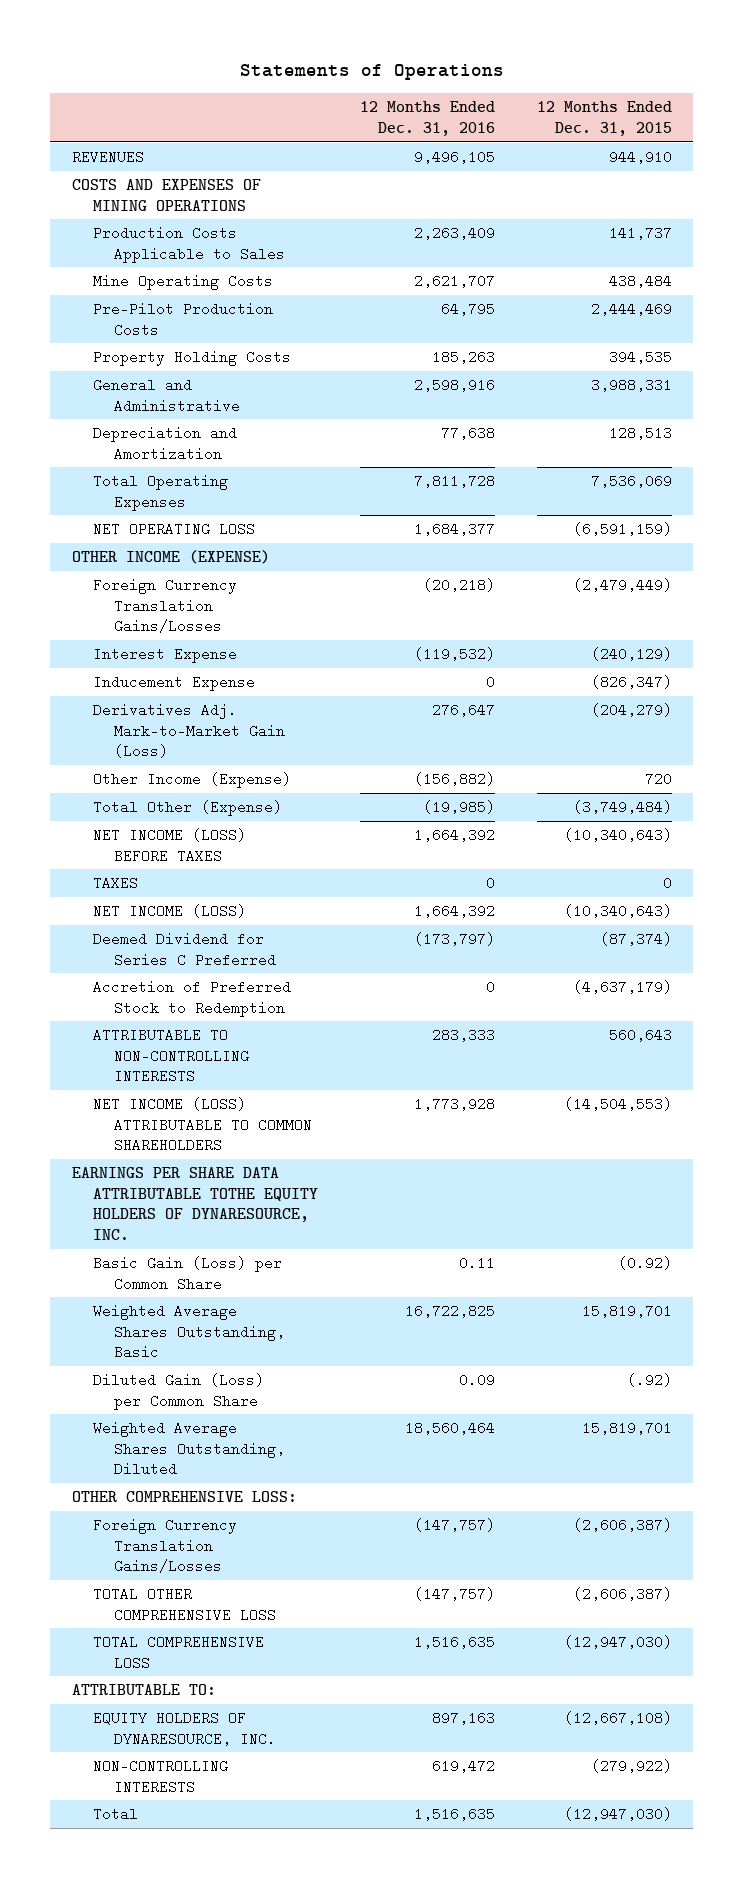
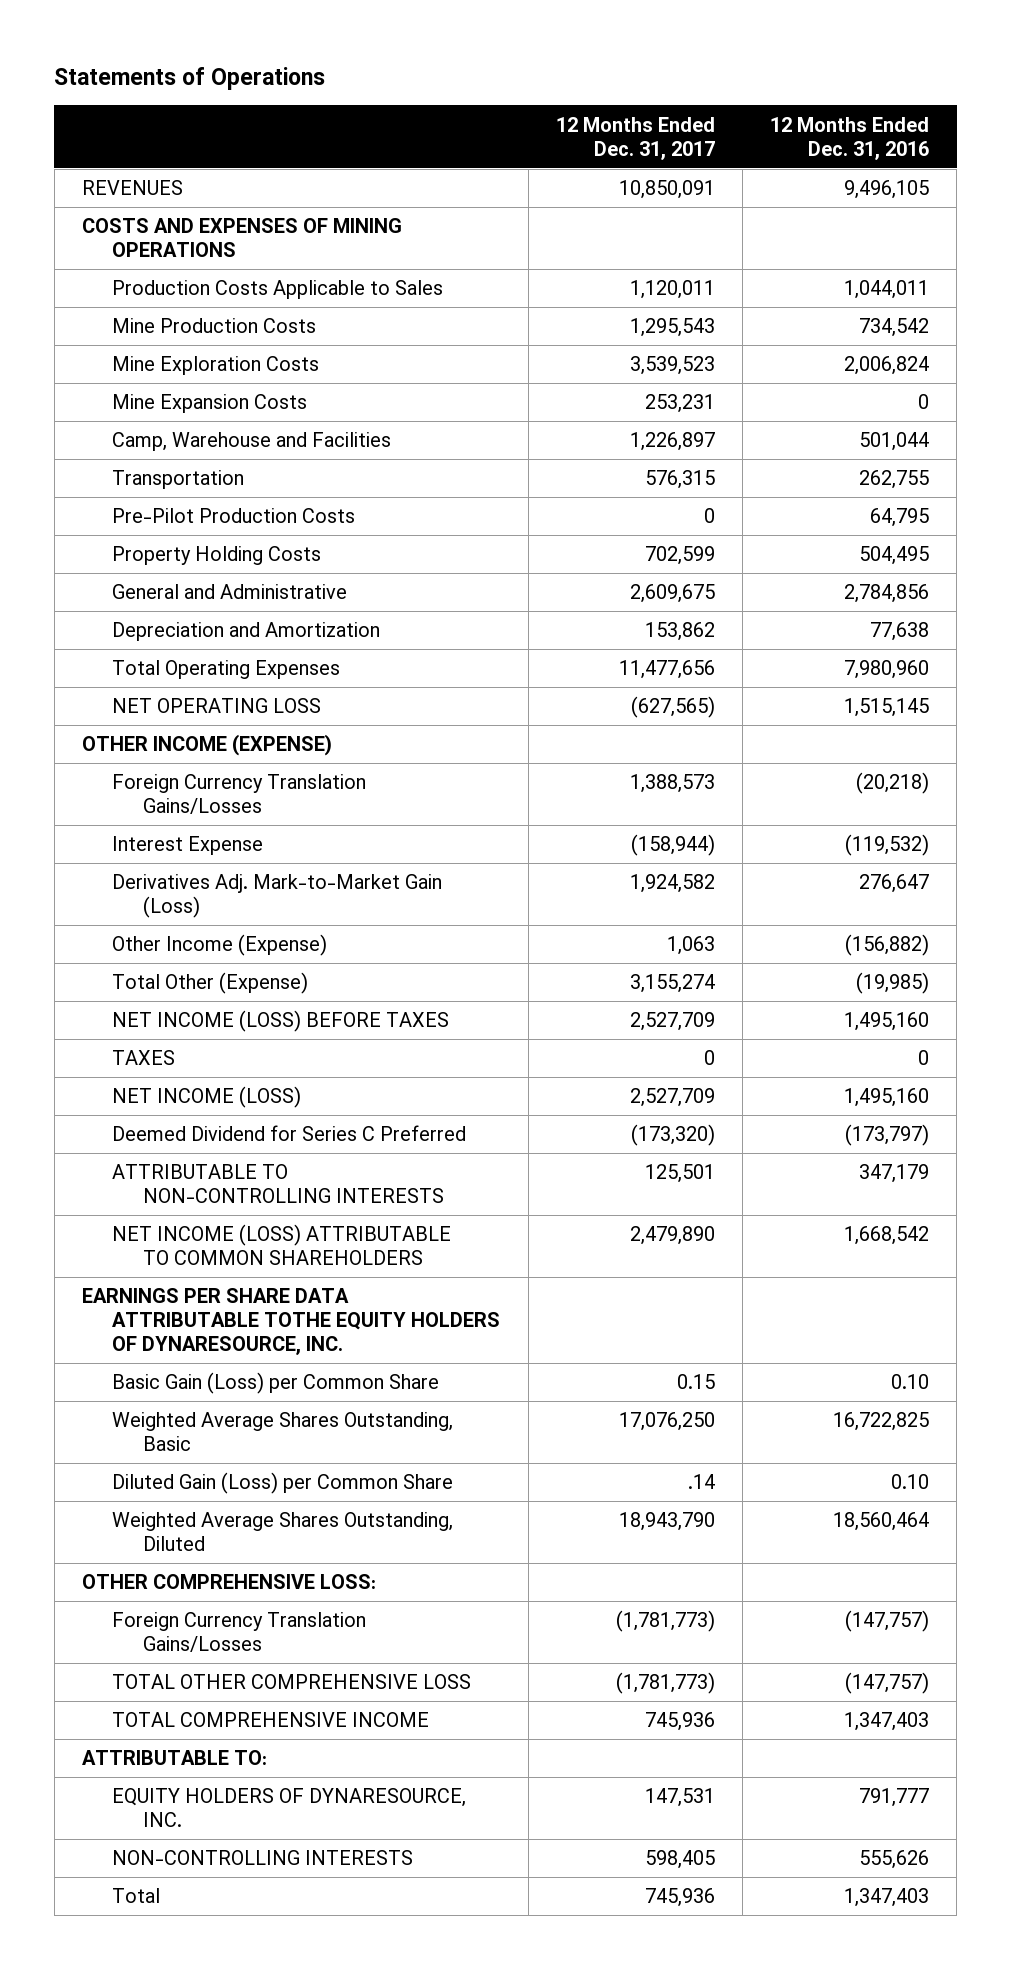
- | 12 Months Ended Dec. 31, 2016 | 12 Months Ended Dec. 31, 2015
+ | 12 Months Ended Dec. 31, 2017 | 12 Months Ended Dec. 31, 2016
- Production Costs Applicable to Sales | 2,263,409 | 141,737
- Mine Operating Costs | 2,621,707 | 438,484
+ Production Costs Applicable to Sales | 1,120,011 | 1,044,011
+ Mine Production Costs | 1,295,543 | 734,542
+ Mine Exploration Costs | 3,539,523 | 2,006,824
+ Mine Expansion Costs | 253,231 | 0
+ Camp, Warehouse and Facilities | 1,226,897 | 501,044
+ Transportation | 576,315 | 262,755
- Property Holding Costs | 185,263 | 394,535
- General and Administrative | 2,598,916 | 3,988,331
+ Property Holding Costs | 702,599 | 504,495
+ General and Administrative | 2,609,675 | 2,784,856
- Total Operating Expenses | 7,811,728 | 7,536,069
- NET OPERATING LOSS | 1,684,377 | (6,591,159)
+ Total Operating Expenses | 11,477,656 | 7,980,960
+ NET OPERATING LOSS | (627,565) | 1,515,145
- Inducement Expense | 0 | (826,347)
- NET INCOME (LOSS) BEFORE TAXES | 1,664,392 | (10,340,643)
+ NET INCOME (LOSS) BEFORE TAXES | 2,527,709 | 1,495,160
- NET INCOME (LOSS) | 1,664,392 | (10,340,643)
+ NET INCOME (LOSS) | 2,527,709 | 1,495,160
- Accretion of Preferred Stock to Redemption | 0 | (4,637,179)
- ATTRIBUTABLE TO NON-CONTROLLING INTERESTS | 283,333 | 560,643
- NET INCOME (LOSS) ATTRIBUTABLE TO COMMON SHAREHOLDERS | 1,773,928 | (14,504,553)
+ ATTRIBUTABLE TO NON-CONTROLLING INTERESTS | 125,501 | 347,179
+ NET INCOME (LOSS) ATTRIBUTABLE TO COMMON SHAREHOLDERS | 2,479,890 | 1,668,542
- Basic Gain (Loss) per Common Share | 0.11 | (0.92)
+ Basic Gain (Loss) per Common Share | 0.15 | 0.10
- Diluted Gain (Loss) per Common Share | 0.09 | (.92)
+ Diluted Gain (Loss) per Common Share | .14 | 0.10
- TOTAL COMPREHENSIVE LOSS | 1,516,635 | (12,947,030)
+ TOTAL COMPREHENSIVE INCOME | 745,936 | 1,347,403
- EQUITY HOLDERS OF DYNARESOURCE, INC. | 897,163 | (12,667,108)
- NON-CONTROLLING INTERESTS | 619,472 | (279,922)
- Total | 1,516,635 | (12,947,030)
+ EQUITY HOLDERS OF DYNARESOURCE, INC. | 147,531 | 791,777
+ NON-CONTROLLING INTERESTS | 598,405 | 555,626
+ Total | 745,936 | 1,347,403

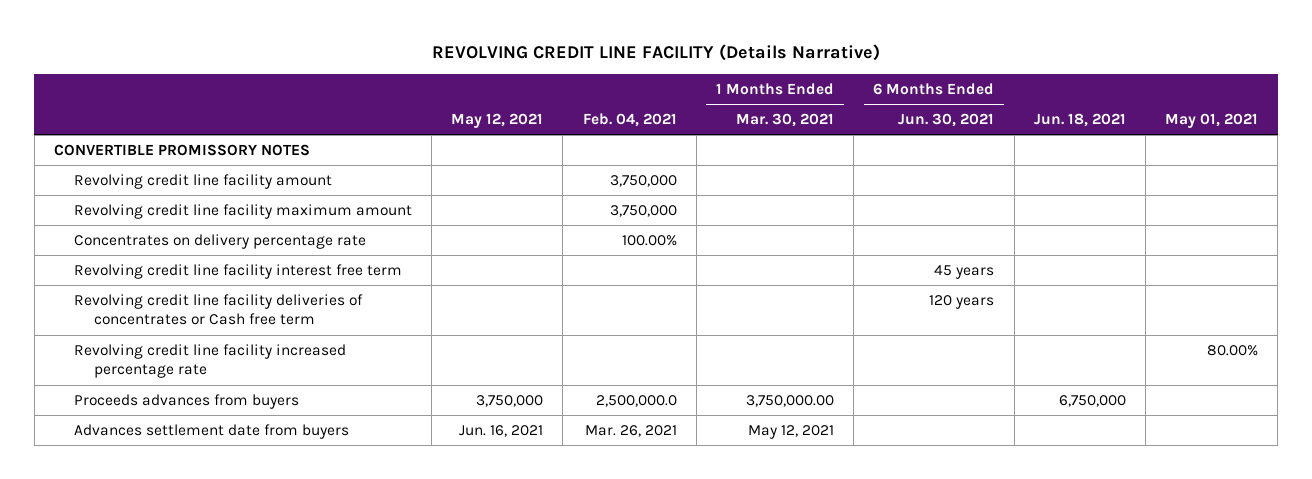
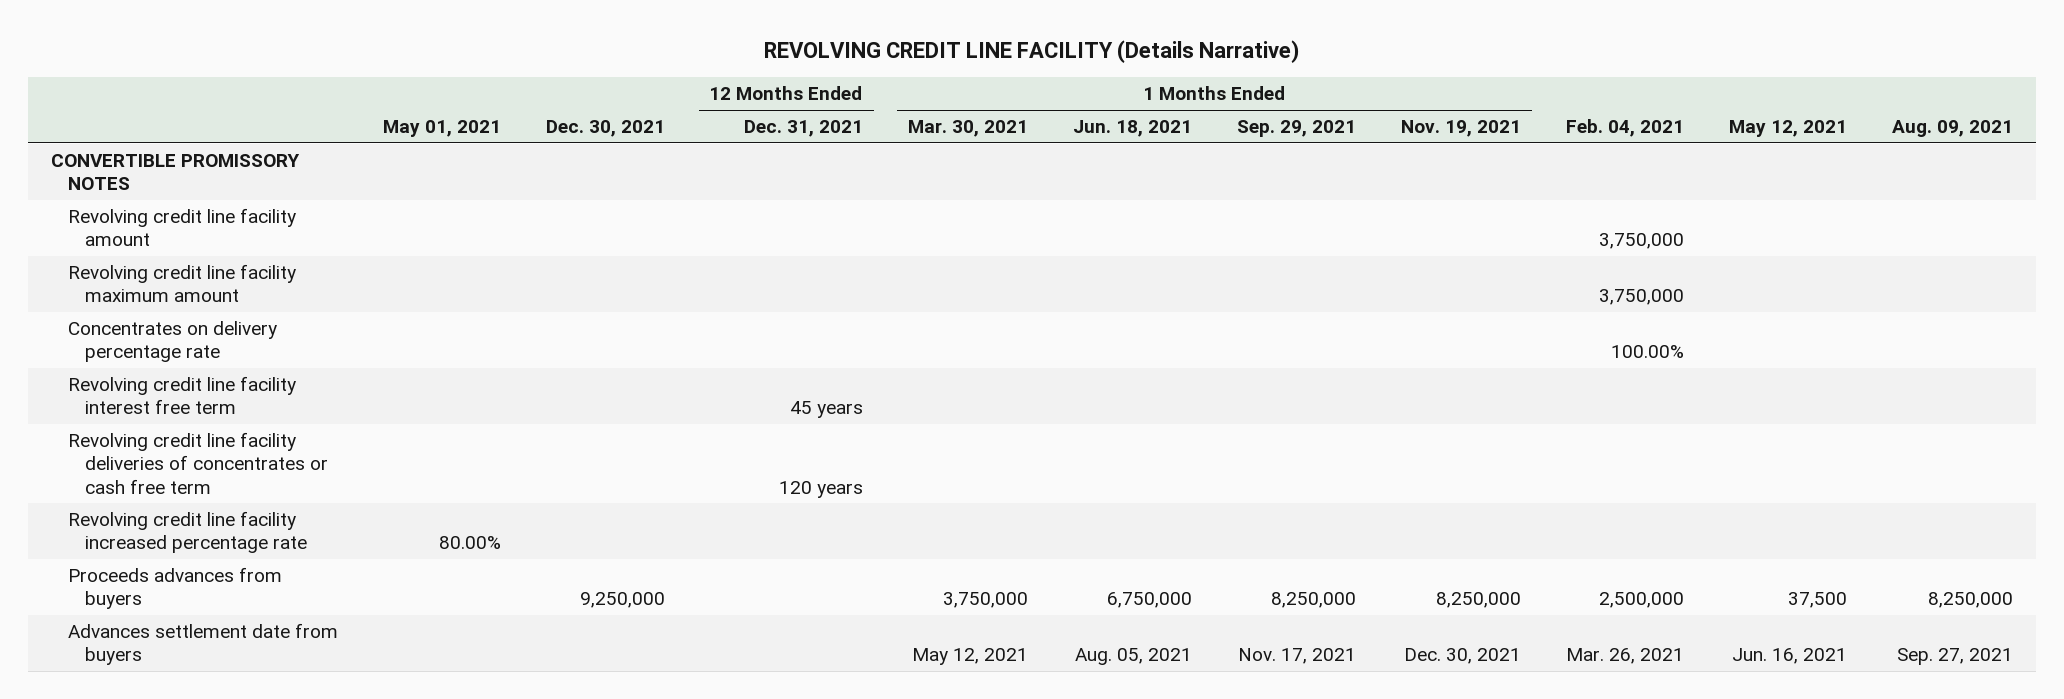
- | May 12, 2021 | Feb. 04, 2021 | 1 Months Ended Mar. 30, 2021 | 6 Months Ended Jun. 30, 2021 | Jun. 18, 2021 | May 01, 2021
+ | May 01, 2021 | Dec. 30, 2021 | 12 Months Ended Dec. 31, 2021 | 1 Months Ended Mar. 30, 2021 | 1 Months Ended Jun. 18, 2021 | 1 Months Ended Sep. 29, 2021 | 1 Months Ended Nov. 19, 2021 | Feb. 04, 2021 | May 12, 2021 | Aug. 09, 2021
- Revolving credit line facility deliveries of concentrates or Cash free term | | | | 120 years | |
+ Revolving credit line facility deliveries of concentrates or cash free term | | | 120 years | | | | | | |
- Proceeds advances from buyers | 3,750,000 | 2,500,000.0 | 3,750,000.00 | | 6,750,000 |
+ Proceeds advances from buyers | | 9,250,000 | | 3,750,000 | 6,750,000 | 8,250,000 | 8,250,000 | 2,500,000 | 37,500 | 8,250,000

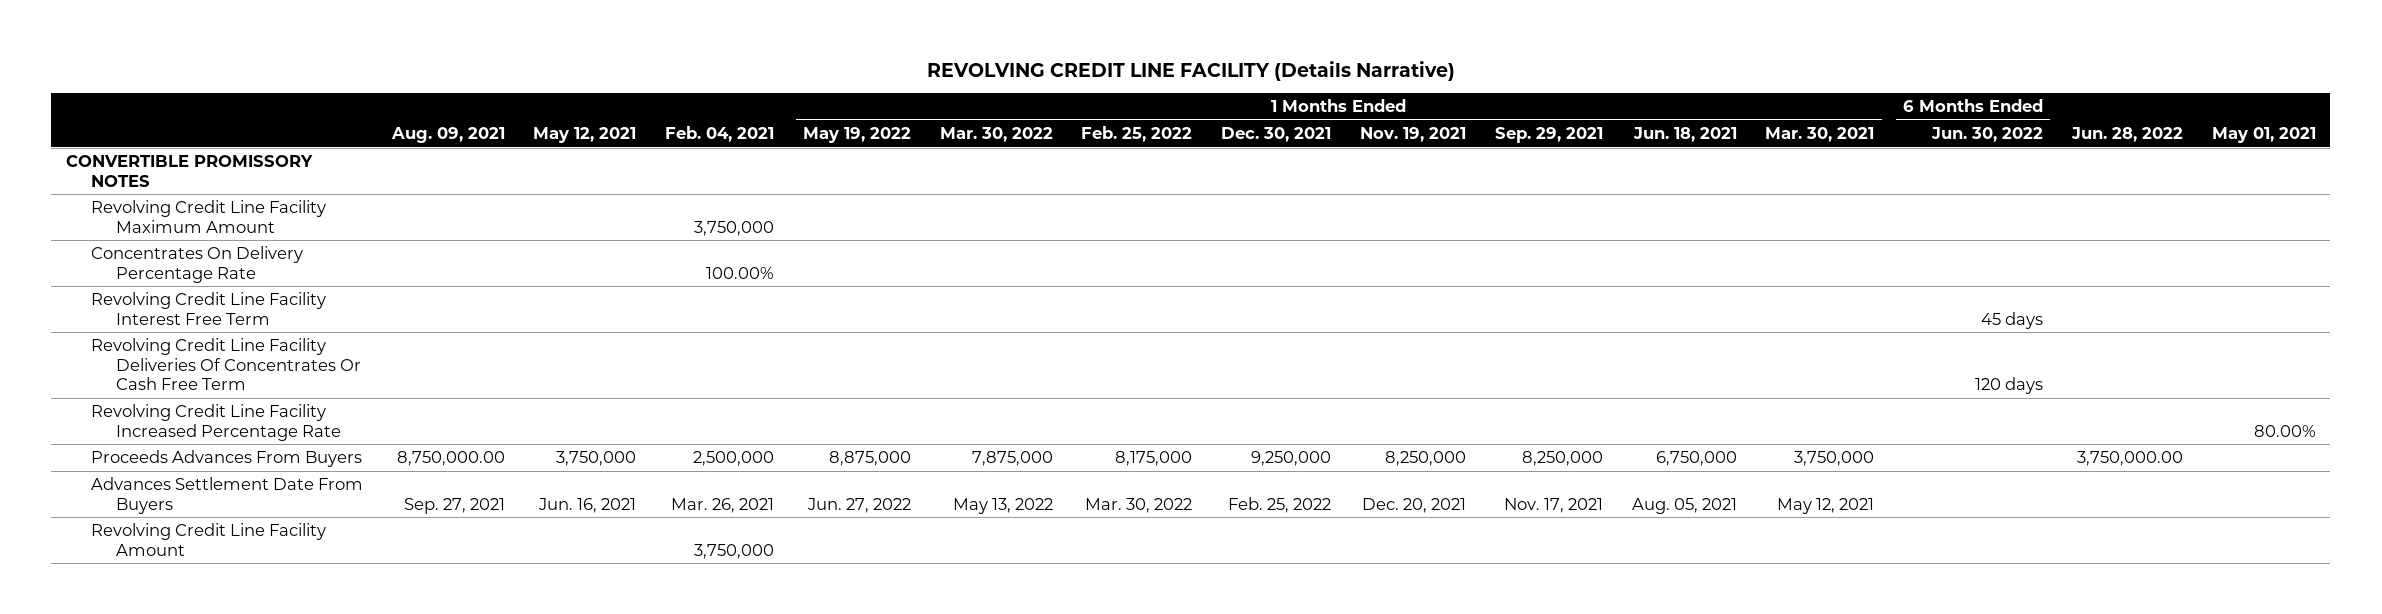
- | May 01, 2021 | Dec. 30, 2021 | 12 Months Ended Dec. 31, 2021 | 1 Months Ended Mar. 30, 2021 | 1 Months Ended Jun. 18, 2021 | 1 Months Ended Sep. 29, 2021 | 1 Months Ended Nov. 19, 2021 | Feb. 04, 2021 | May 12, 2021 | Aug. 09, 2021
+ | Aug. 09, 2021 | May 12, 2021 | Feb. 04, 2021 | 1 Months Ended May 19, 2022 | 1 Months Ended Mar. 30, 2022 | 1 Months Ended Feb. 25, 2022 | 1 Months Ended Dec. 30, 2021 | 1 Months Ended Nov. 19, 2021 | 1 Months Ended Sep. 29, 2021 | 1 Months Ended Jun. 18, 2021 | 1 Months Ended Mar. 30, 2021 | 6 Months Ended Jun. 30, 2022 | Jun. 28, 2022 | May 01, 2021
- Revolving credit line facility amount | | | | | | | | 3,750,000 | |
- Revolving credit line facility maximum amount | | | | | | | | 3,750,000 | |
- Concentrates on delivery percentage rate | | | | | | | | 100.00% | |
- Revolving credit line facility interest free term | | | 45 years | | | | | | |
- Revolving credit line facility deliveries of concentrates or cash free term | | | 120 years | | | | | | |
- Revolving credit line facility increased percentage rate | 80.00% | | | | | | | | |
- Proceeds advances from buyers | | 9,250,000 | | 3,750,000 | 6,750,000 | 8,250,000 | 8,250,000 | 2,500,000 | 37,500 | 8,250,000
- Advances settlement date from buyers | | | | May 12, 2021 | Aug. 05, 2021 | Nov. 17, 2021 | Dec. 30, 2021 | Mar. 26, 2021 | Jun. 16, 2021 | Sep. 27, 2021
+ Revolving Credit Line Facility Maximum Amount | | | 3,750,000 | | | | | | | | | | |
+ Concentrates On Delivery Percentage Rate | | | 100.00% | | | | | | | | | | |
+ Revolving Credit Line Facility Interest Free Term | | | | | | | | | | | | 45 days | |
+ Revolving Credit Line Facility Deliveries Of Concentrates Or Cash Free Term | | | | | | | | | | | | 120 days | |
+ Revolving Credit Line Facility Increased Percentage Rate | | | | | | | | | | | | | | 80.00%
+ Proceeds Advances From Buyers | 8,750,000.00 | 3,750,000 | 2,500,000 | 8,875,000 | 7,875,000 | 8,175,000 | 9,250,000 | 8,250,000 | 8,250,000 | 6,750,000 | 3,750,000 | | 3,750,000.00 |
+ Advances Settlement Date From Buyers | Sep. 27, 2021 | Jun. 16, 2021 | Mar. 26, 2021 | Jun. 27, 2022 | May 13, 2022 | Mar. 30, 2022 | Feb. 25, 2022 | Dec. 20, 2021 | Nov. 17, 2021 | Aug. 05, 2021 | May 12, 2021 | | |
+ Revolving Credit Line Facility Amount | | | 3,750,000 | | | | | | | | | | |

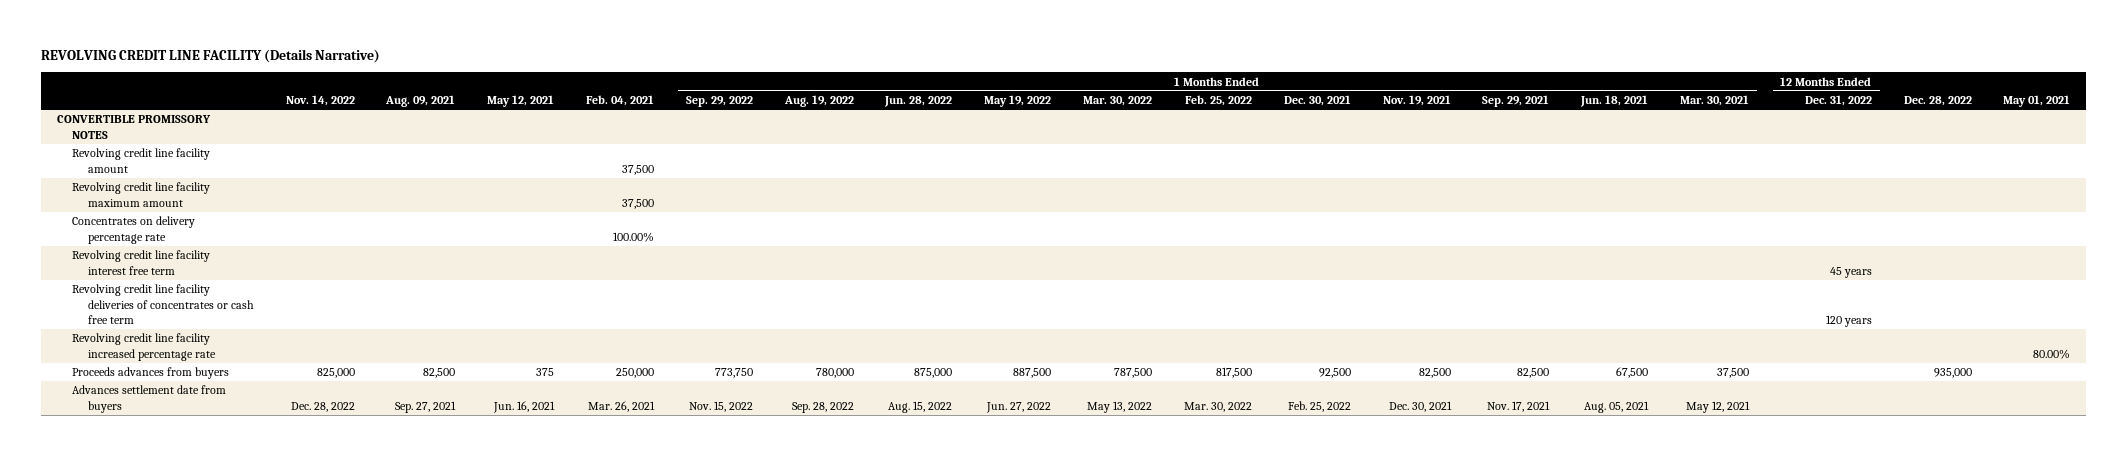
- | Aug. 09, 2021 | May 12, 2021 | Feb. 04, 2021 | 1 Months Ended May 19, 2022 | 1 Months Ended Mar. 30, 2022 | 1 Months Ended Feb. 25, 2022 | 1 Months Ended Dec. 30, 2021 | 1 Months Ended Nov. 19, 2021 | 1 Months Ended Sep. 29, 2021 | 1 Months Ended Jun. 18, 2021 | 1 Months Ended Mar. 30, 2021 | 6 Months Ended Jun. 30, 2022 | Jun. 28, 2022 | May 01, 2021
+ | Nov. 14, 2022 | Aug. 09, 2021 | May 12, 2021 | Feb. 04, 2021 | 1 Months Ended Sep. 29, 2022 | 1 Months Ended Aug. 19, 2022 | 1 Months Ended Jun. 28, 2022 | 1 Months Ended May 19, 2022 | 1 Months Ended Mar. 30, 2022 | 1 Months Ended Feb. 25, 2022 | 1 Months Ended Dec. 30, 2021 | 1 Months Ended Nov. 19, 2021 | 1 Months Ended Sep. 29, 2021 | 1 Months Ended Jun. 18, 2021 | 1 Months Ended Mar. 30, 2021 | 12 Months Ended Dec. 31, 2022 | Dec. 28, 2022 | May 01, 2021
- Revolving Credit Line Facility Maximum Amount | | | 3,750,000 | | | | | | | | | | |
- Concentrates On Delivery Percentage Rate | | | 100.00% | | | | | | | | | | |
- Revolving Credit Line Facility Interest Free Term | | | | | | | | | | | | 45 days | |
- Revolving Credit Line Facility Deliveries Of Concentrates Or Cash Free Term | | | | | | | | | | | | 120 days | |
- Revolving Credit Line Facility Increased Percentage Rate | | | | | | | | | | | | | | 80.00%
- Proceeds Advances From Buyers | 8,750,000.00 | 3,750,000 | 2,500,000 | 8,875,000 | 7,875,000 | 8,175,000 | 9,250,000 | 8,250,000 | 8,250,000 | 6,750,000 | 3,750,000 | | 3,750,000.00 |
- Advances Settlement Date From Buyers | Sep. 27, 2021 | Jun. 16, 2021 | Mar. 26, 2021 | Jun. 27, 2022 | May 13, 2022 | Mar. 30, 2022 | Feb. 25, 2022 | Dec. 20, 2021 | Nov. 17, 2021 | Aug. 05, 2021 | May 12, 2021 | | |
- Revolving Credit Line Facility Amount | | | 3,750,000 | | | | | | | | | | |
+ Revolving credit line facility amount | | | | 37,500 | | | | | | | | | | | | | |
+ Revolving credit line facility maximum amount | | | | 37,500 | | | | | | | | | | | | | |
+ Concentrates on delivery percentage rate | | | | 100.00% | | | | | | | | | | | | | |
+ Revolving credit line facility interest free term | | | | | | | | | | | | | | | | 45 years | |
+ Revolving credit line facility deliveries of concentrates or cash free term | | | | | | | | | | | | | | | | 120 years | |
+ Revolving credit line facility increased percentage rate | | | | | | | | | | | | | | | | | | 80.00%
+ Proceeds advances from buyers | 825,000 | 82,500 | 375 | 250,000 | 773,750 | 780,000 | 875,000 | 887,500 | 787,500 | 817,500 | 92,500 | 82,500 | 82,500 | 67,500 | 37,500 | | 935,000 |
+ Advances settlement date from buyers | Dec. 28, 2022 | Sep. 27, 2021 | Jun. 16, 2021 | Mar. 26, 2021 | Nov. 15, 2022 | Sep. 28, 2022 | Aug. 15, 2022 | Jun. 27, 2022 | May 13, 2022 | Mar. 30, 2022 | Feb. 25, 2022 | Dec. 30, 2021 | Nov. 17, 2021 | Aug. 05, 2021 | May 12, 2021 | | |

